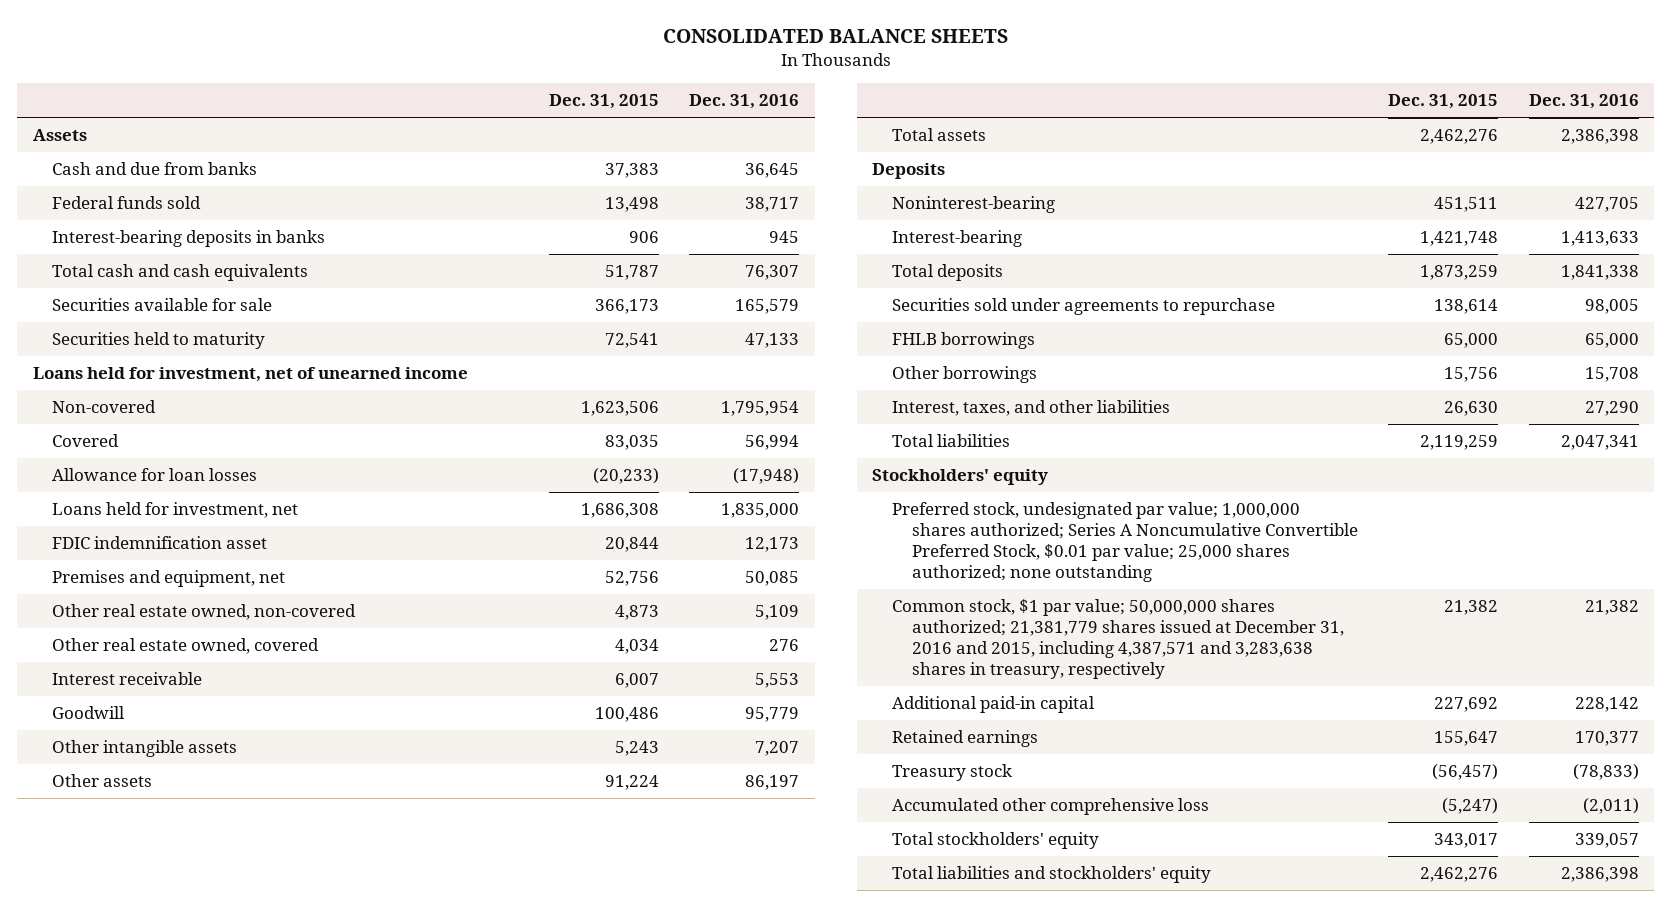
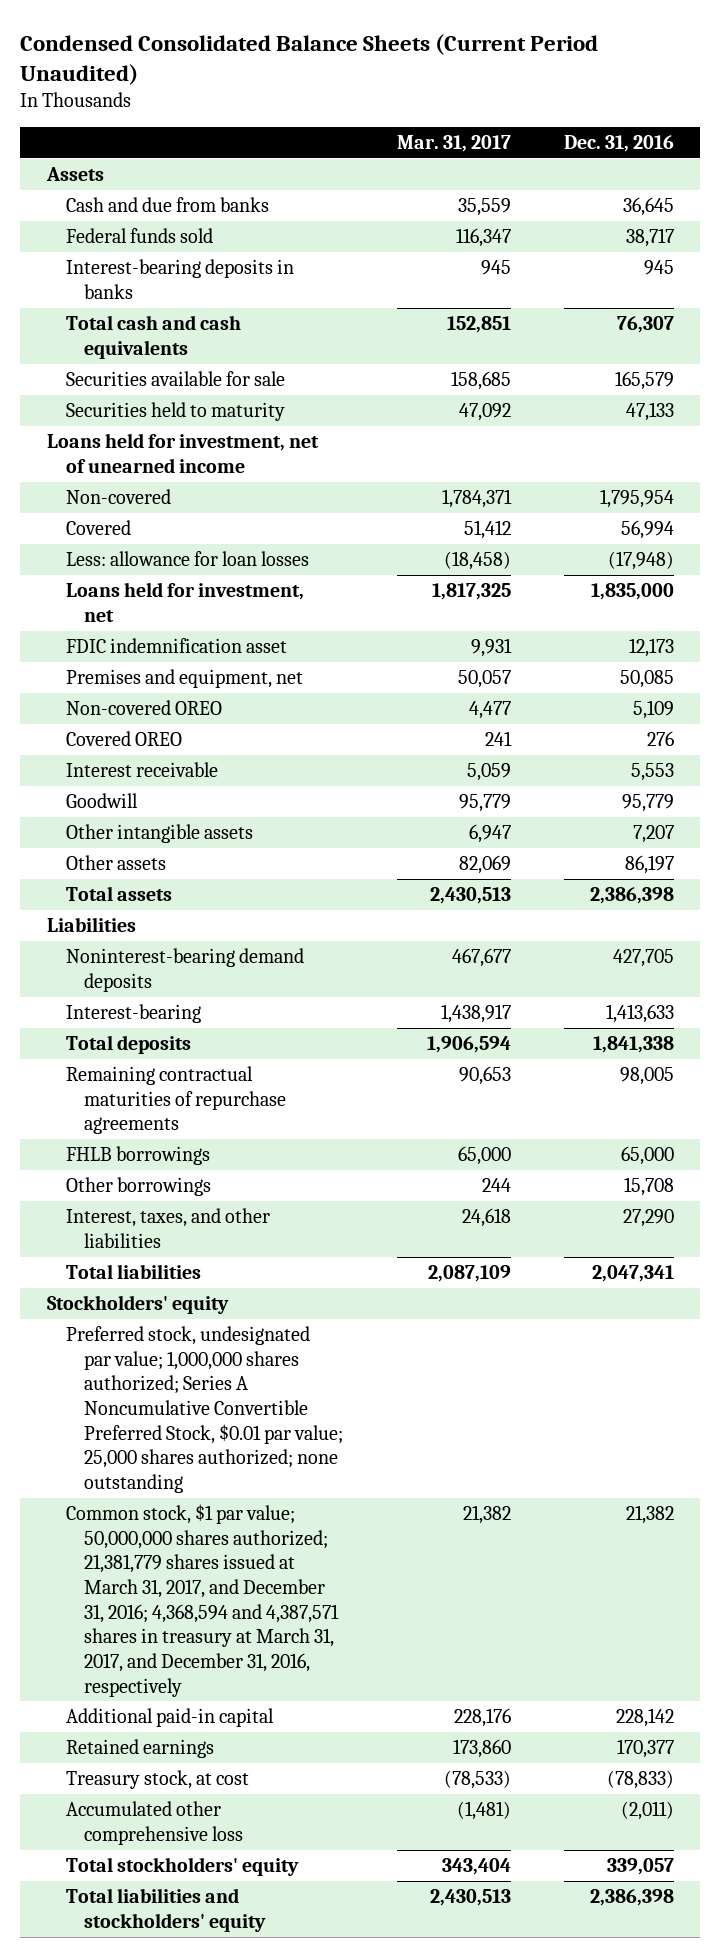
- CONSOLIDATED BALANCE SHEETS
+ Condensed Consolidated Balance Sheets (Current Period Unaudited)
- | Dec. 31, 2015 | Dec. 31, 2016
+ | Mar. 31, 2017 | Dec. 31, 2016
- Allowance for loan losses | (20,233) | (17,948)
+ Less: allowance for loan losses | (18,458) | (17,948)
- Other real estate owned, non-covered | 4,873 | 5,109
- Other real estate owned, covered | 4,034 | 276
+ Non-covered OREO | 4,477 | 5,109
+ Covered OREO | 241 | 276
- Deposits
- Noninterest-bearing | 451,511 | 427,705
+ Liabilities
+ Noninterest-bearing demand deposits | 467,677 | 427,705
- Securities sold under agreements to repurchase | 138,614 | 98,005
+ Remaining contractual maturities of repurchase agreements | 90,653 | 98,005
- Common stock, $1 par value; 50,000,000 shares authorized; 21,381,779 shares issued at December 31, 2016 and 2015, including 4,387,571 and 3,283,638 shares in treasury, respectively | 21,382 | 21,382
+ Common stock, $1 par value; 50,000,000 shares authorized; 21,381,779 shares issued at March 31, 2017, and December 31, 2016; 4,368,594 and 4,387,571 shares in treasury at March 31, 2017, and December 31, 2016, respectively | 21,382 | 21,382
- Treasury stock | (56,457) | (78,833)
+ Treasury stock, at cost | (78,533) | (78,833)

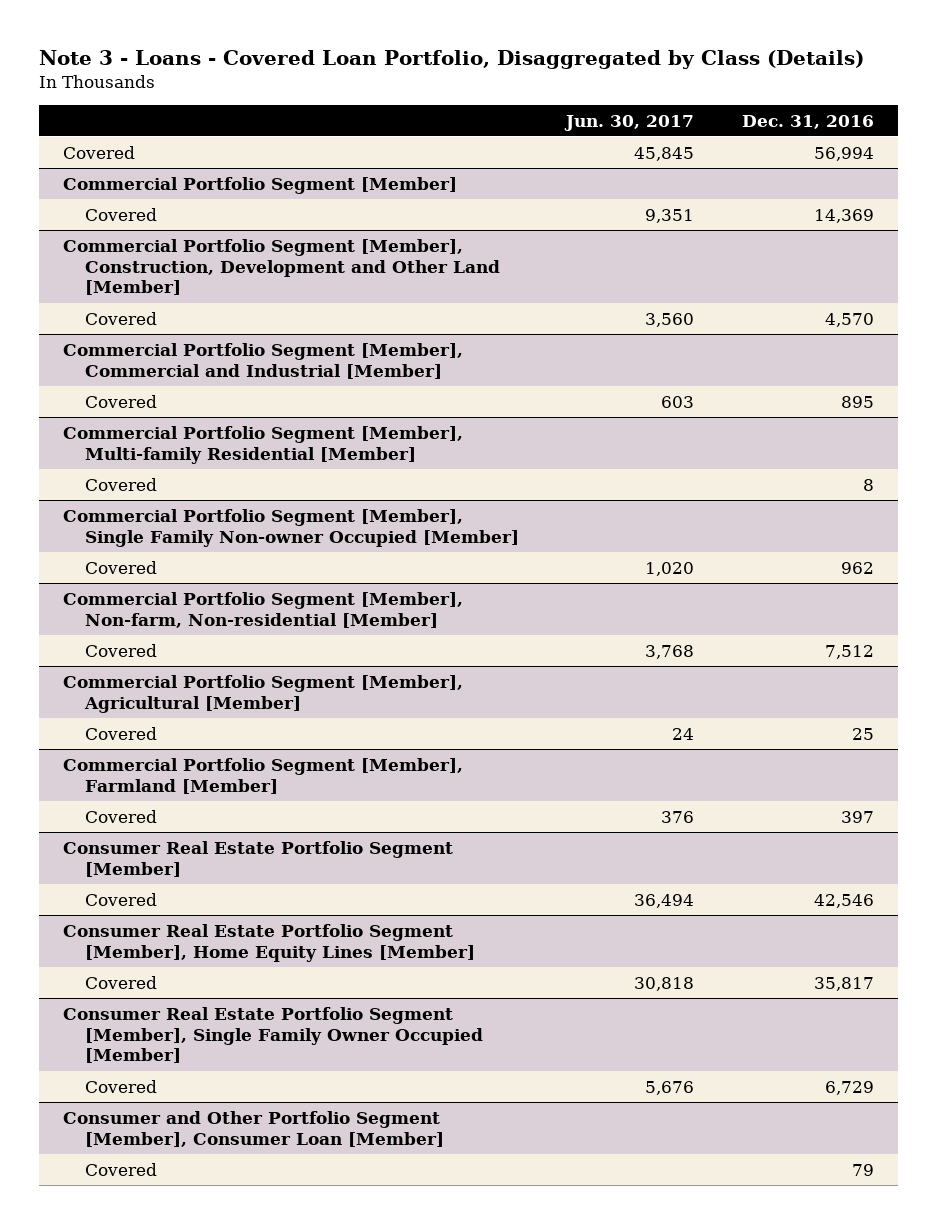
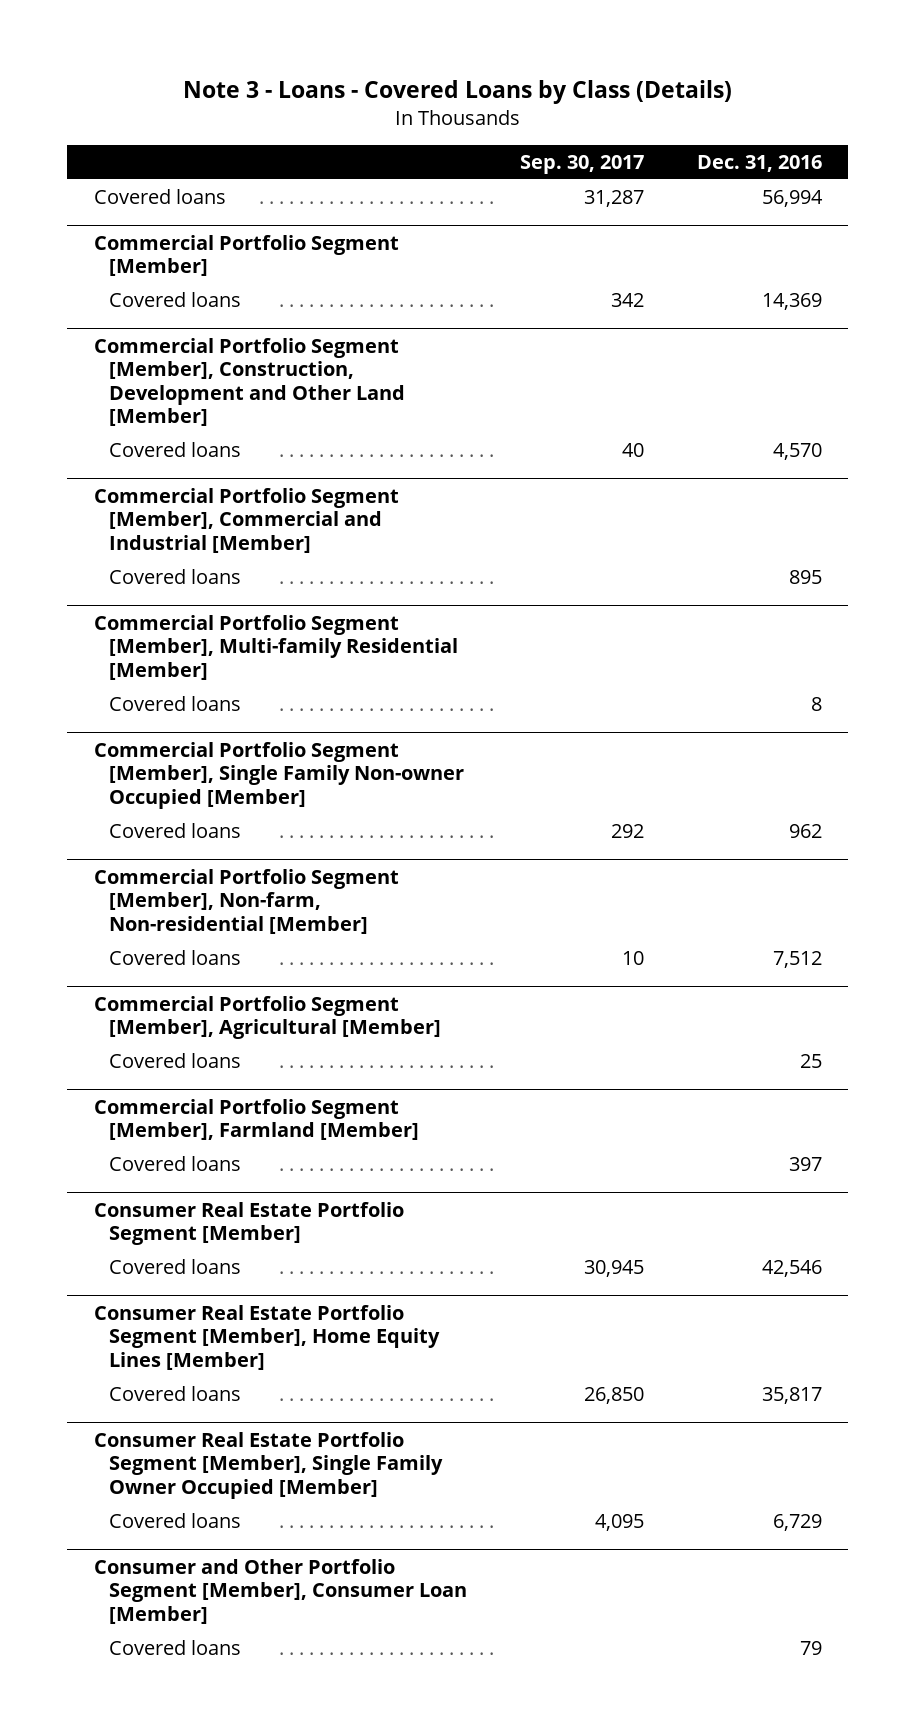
- Note 3 - Loans - Covered Loan Portfolio, Disaggregated by Class (Details)
+ Note 3 - Loans - Covered Loans by Class (Details)
- | Jun. 30, 2017 | Dec. 31, 2016
+ | Sep. 30, 2017 | Dec. 31, 2016
- Covered | 45,845 | 56,994
+ Covered loans | 31,287 | 56,994
@ Commercial Portfolio Segment [Member]
- Covered | 9,351 | 14,369
+ Covered loans | 342 | 14,369
@ Commercial Portfolio Segment [Member], Construction, Development and Other Land [Member]
- Covered | 3,560 | 4,570
+ Covered loans | 40 | 4,570
@ Commercial Portfolio Segment [Member], Commercial and Industrial [Member]
- Covered | 603 | 895
+ Covered loans | | 895
@ Commercial Portfolio Segment [Member], Multi-family Residential [Member]
- Covered | | 8
+ Covered loans | | 8
@ Commercial Portfolio Segment [Member], Single Family Non-owner Occupied [Member]
- Covered | 1,020 | 962
+ Covered loans | 292 | 962
@ Commercial Portfolio Segment [Member], Non-farm, Non-residential [Member]
- Covered | 3,768 | 7,512
+ Covered loans | 10 | 7,512
@ Commercial Portfolio Segment [Member], Agricultural [Member]
- Covered | 24 | 25
+ Covered loans | | 25
@ Commercial Portfolio Segment [Member], Farmland [Member]
- Covered | 376 | 397
+ Covered loans | | 397
@ Consumer Real Estate Portfolio Segment [Member]
- Covered | 36,494 | 42,546
+ Covered loans | 30,945 | 42,546
@ Consumer Real Estate Portfolio Segment [Member], Home Equity Lines [Member]
- Covered | 30,818 | 35,817
+ Covered loans | 26,850 | 35,817
@ Consumer Real Estate Portfolio Segment [Member], Single Family Owner Occupied [Member]
- Covered | 5,676 | 6,729
+ Covered loans | 4,095 | 6,729
@ Consumer and Other Portfolio Segment [Member], Consumer Loan [Member]
- Covered | | 79
+ Covered loans | | 79

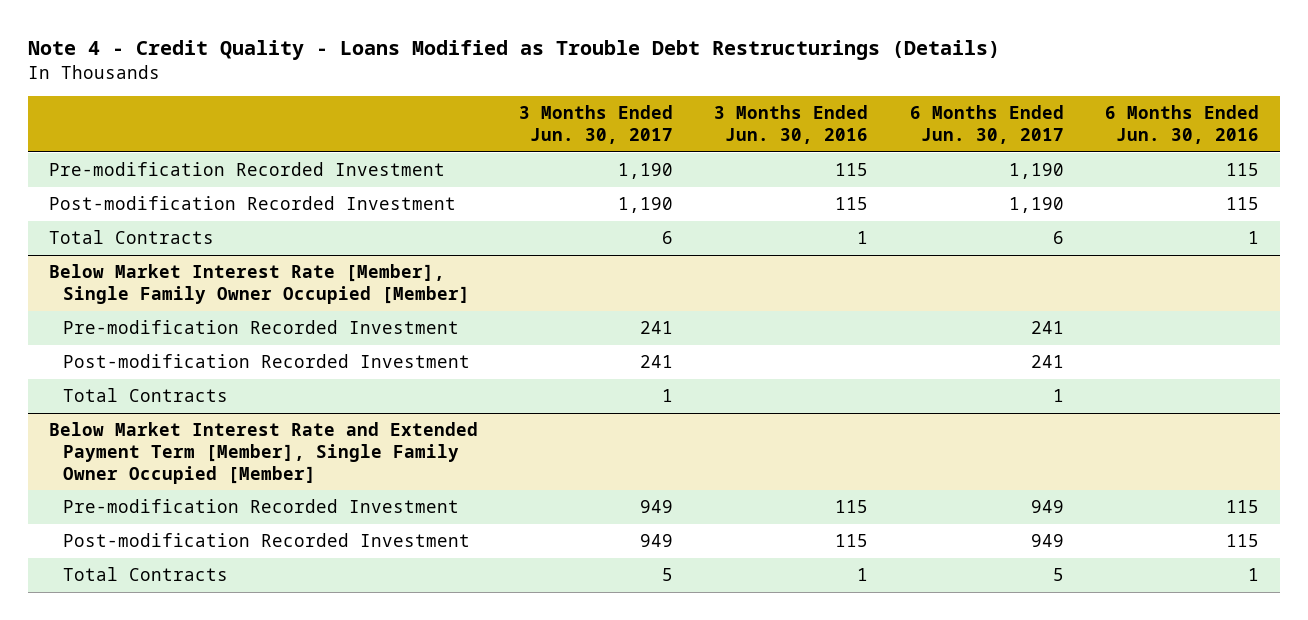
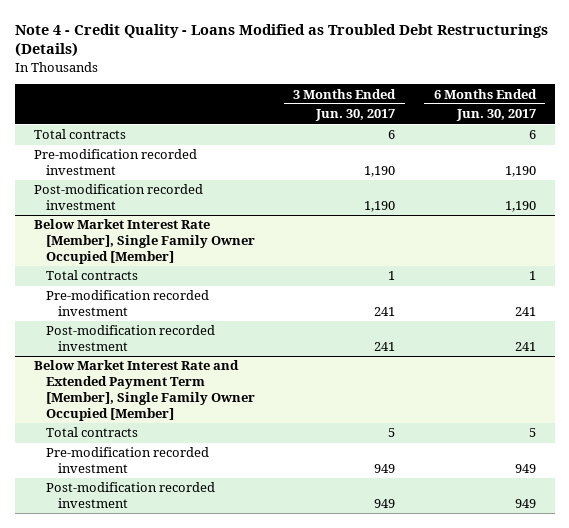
- Note 4 - Credit Quality - Loans Modified as Trouble Debt Restructurings (Details)
+ Note 4 - Credit Quality - Loans Modified as Troubled Debt Restructurings (Details)
- | 3 Months Ended Jun. 30, 2017 | 3 Months Ended Jun. 30, 2016 | 6 Months Ended Jun. 30, 2017 | 6 Months Ended Jun. 30, 2016
+ | 3 Months Ended Jun. 30, 2017 | 6 Months Ended Jun. 30, 2017
- Pre-modification Recorded Investment | 1,190 | 115 | 1,190 | 115
- Post-modification Recorded Investment | 1,190 | 115 | 1,190 | 115
- Total Contracts | 6 | 1 | 6 | 1
+ Total contracts | 6 | 6
+ Pre-modification recorded investment | 1,190 | 1,190
+ Post-modification recorded investment | 1,190 | 1,190
@ Below Market Interest Rate [Member], Single Family Owner Occupied [Member]
- Pre-modification Recorded Investment | 241 | | 241 |
- Post-modification Recorded Investment | 241 | | 241 |
- Total Contracts | 1 | | 1 |
+ Total contracts | 1 | 1
+ Pre-modification recorded investment | 241 | 241
+ Post-modification recorded investment | 241 | 241
@ Below Market Interest Rate and Extended Payment Term [Member], Single Family Owner Occupied [Member]
- Pre-modification Recorded Investment | 949 | 115 | 949 | 115
- Post-modification Recorded Investment | 949 | 115 | 949 | 115
- Total Contracts | 5 | 1 | 5 | 1
+ Total contracts | 5 | 5
+ Pre-modification recorded investment | 949 | 949
+ Post-modification recorded investment | 949 | 949

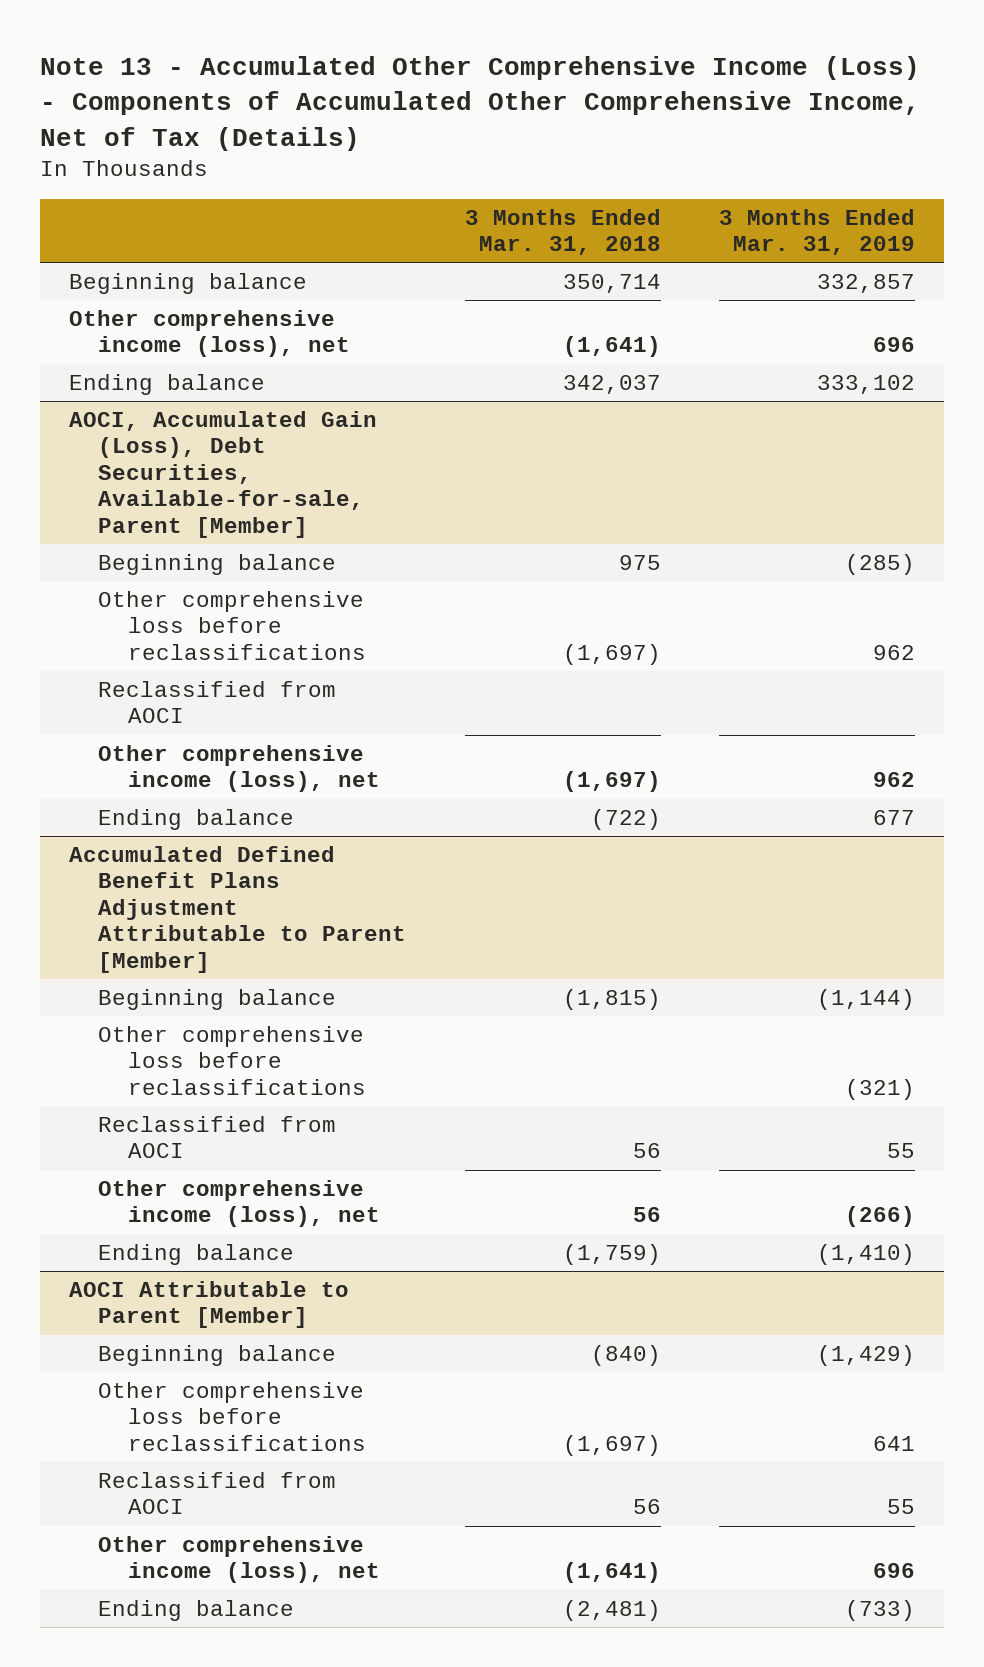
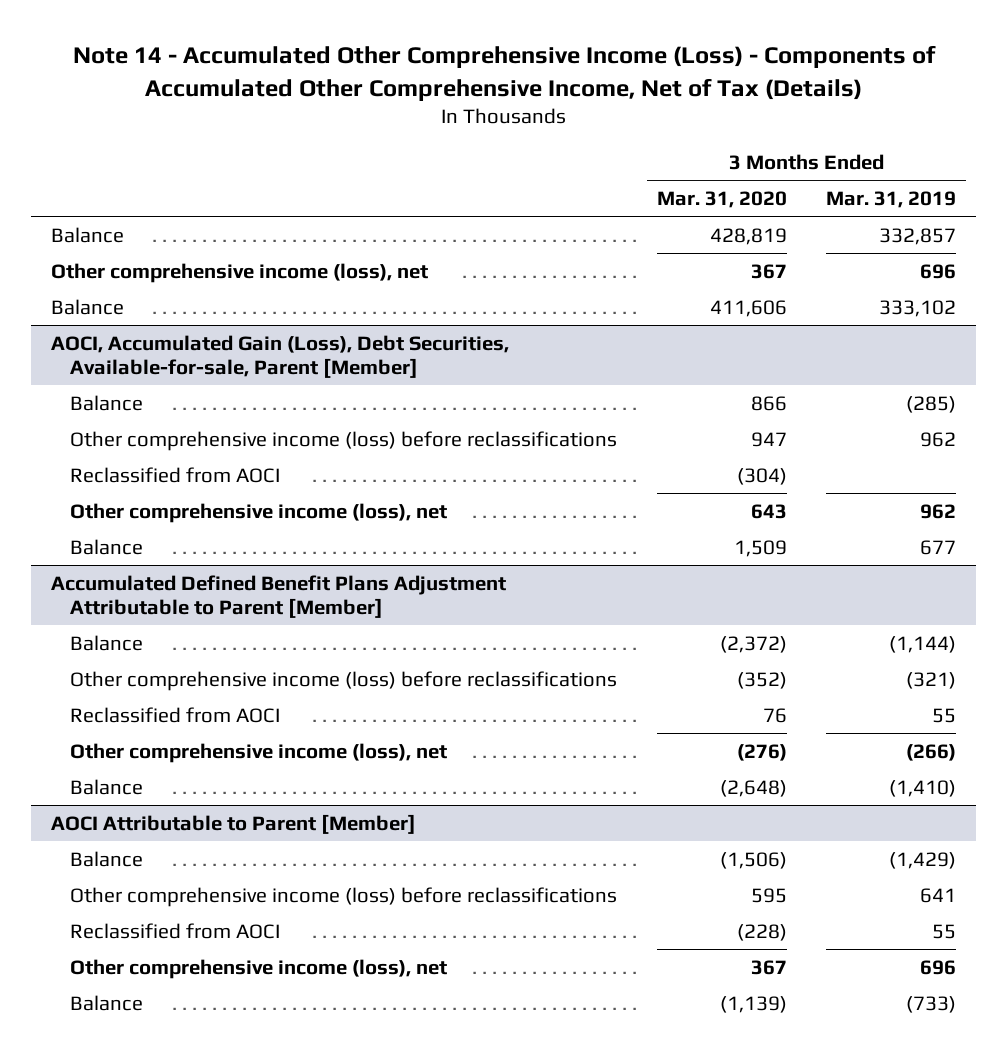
- Note 13 - Accumulated Other Comprehensive Income (Loss) - Components of Accumulated Other Comprehensive Income, Net of Tax (Details)
+ Note 14 - Accumulated Other Comprehensive Income (Loss) - Components of Accumulated Other Comprehensive Income, Net of Tax (Details)
- | 3 Months Ended Mar. 31, 2018 | 3 Months Ended Mar. 31, 2019
+ | 3 Months Ended Mar. 31, 2020 | 3 Months Ended Mar. 31, 2019
- Beginning balance | 350,714 | 332,857
+ Balance | 428,819 | 332,857
- Ending balance | 342,037 | 333,102
+ Balance | 411,606 | 333,102
@ AOCI, Accumulated Gain (Loss), Debt Securities, Available-for-sale, Parent [Member]
- Beginning balance | 975 | (285)
- Other comprehensive loss before reclassifications | (1,697) | 962
+ Balance | 866 | (285)
+ Other comprehensive income (loss) before reclassifications | 947 | 962
- Ending balance | (722) | 677
+ Balance | 1,509 | 677
@ Accumulated Defined Benefit Plans Adjustment Attributable to Parent [Member]
- Beginning balance | (1,815) | (1,144)
- Other comprehensive loss before reclassifications | | (321)
+ Balance | (2,372) | (1,144)
+ Other comprehensive income (loss) before reclassifications | (352) | (321)
- Ending balance | (1,759) | (1,410)
+ Balance | (2,648) | (1,410)
@ AOCI Attributable to Parent [Member]
- Beginning balance | (840) | (1,429)
- Other comprehensive loss before reclassifications | (1,697) | 641
+ Balance | (1,506) | (1,429)
+ Other comprehensive income (loss) before reclassifications | 595 | 641
- Ending balance | (2,481) | (733)
+ Balance | (1,139) | (733)

